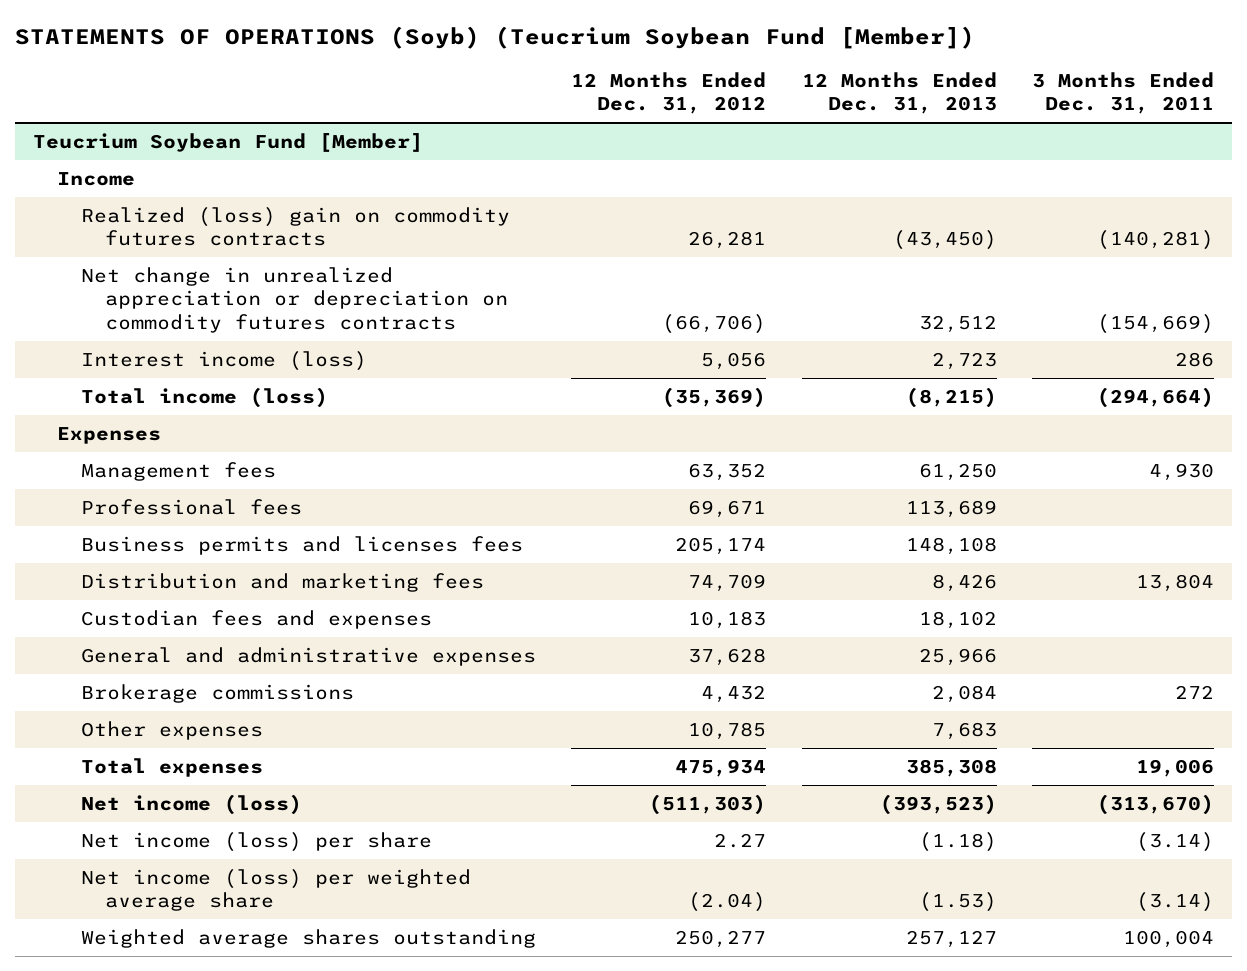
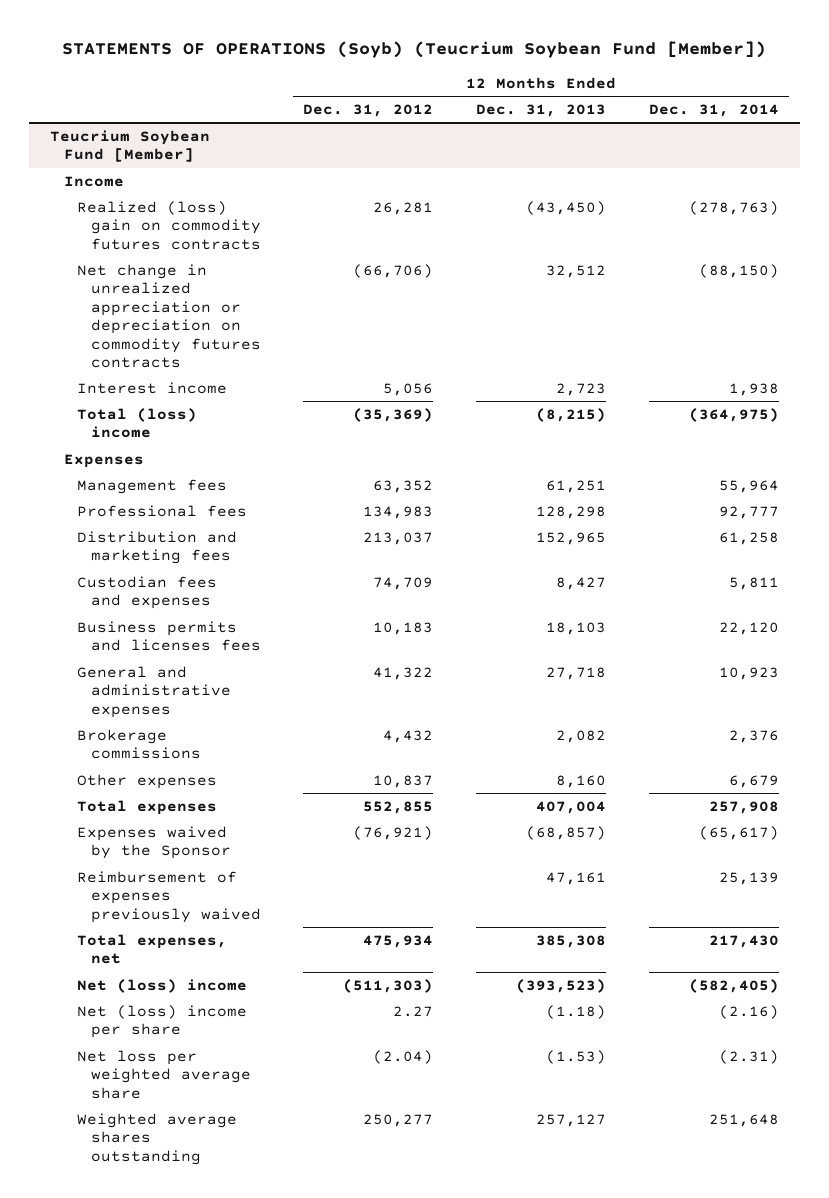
- | 12 Months Ended Dec. 31, 2012 | 12 Months Ended Dec. 31, 2013 | 3 Months Ended Dec. 31, 2011
+ | 12 Months Ended Dec. 31, 2012 | 12 Months Ended Dec. 31, 2013 | 12 Months Ended Dec. 31, 2014
@ Teucrium Soybean Fund [Member]
- Interest income (loss) | 5,056 | 2,723 | 286
- Total income (loss) | (35,369) | (8,215) | (294,664)
+ Interest income | 5,056 | 2,723 | 1,938
+ Total (loss) income | (35,369) | (8,215) | (364,975)
- Management fees | 63,352 | 61,250 | 4,930
- Professional fees | 69,671 | 113,689 |
- Business permits and licenses fees | 205,174 | 148,108 |
- Distribution and marketing fees | 74,709 | 8,426 | 13,804
- Custodian fees and expenses | 10,183 | 18,102 |
- General and administrative expenses | 37,628 | 25,966 |
- Brokerage commissions | 4,432 | 2,084 | 272
- Other expenses | 10,785 | 7,683 |
- Total expenses | 475,934 | 385,308 | 19,006
- Net income (loss) | (511,303) | (393,523) | (313,670)
- Net income (loss) per share | 2.27 | (1.18) | (3.14)
- Net income (loss) per weighted average share | (2.04) | (1.53) | (3.14)
+ Management fees | 63,352 | 61,251 | 55,964
+ Professional fees | 134,983 | 128,298 | 92,777
+ Distribution and marketing fees | 213,037 | 152,965 | 61,258
+ Custodian fees and expenses | 74,709 | 8,427 | 5,811
+ Business permits and licenses fees | 10,183 | 18,103 | 22,120
+ General and administrative expenses | 41,322 | 27,718 | 10,923
+ Brokerage commissions | 4,432 | 2,082 | 2,376
+ Other expenses | 10,837 | 8,160 | 6,679
+ Total expenses | 552,855 | 407,004 | 257,908
+ Expenses waived by the Sponsor | (76,921) | (68,857) | (65,617)
+ Reimbursement of expenses previously waived | | 47,161 | 25,139
+ Total expenses, net | 475,934 | 385,308 | 217,430
+ Net (loss) income | (511,303) | (393,523) | (582,405)
+ Net (loss) income per share | 2.27 | (1.18) | (2.16)
+ Net loss per weighted average share | (2.04) | (1.53) | (2.31)

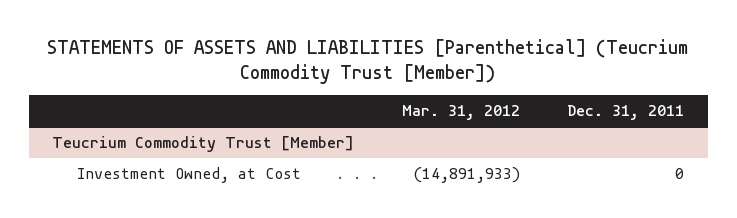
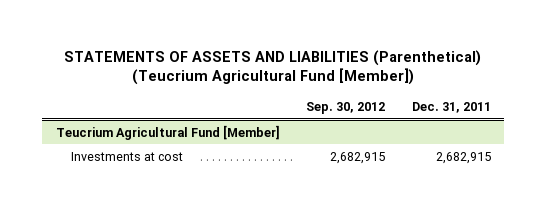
- STATEMENTS OF ASSETS AND LIABILITIES [Parenthetical] (Teucrium Commodity Trust [Member])
+ STATEMENTS OF ASSETS AND LIABILITIES (Parenthetical) (Teucrium Agricultural Fund [Member])
- | Mar. 31, 2012 | Dec. 31, 2011
+ | Sep. 30, 2012 | Dec. 31, 2011
- Teucrium Commodity Trust [Member]
- Investment Owned, at Cost | (14,891,933) | 0
+ Teucrium Agricultural Fund [Member]
+ Investments at cost | 2,682,915 | 2,682,915

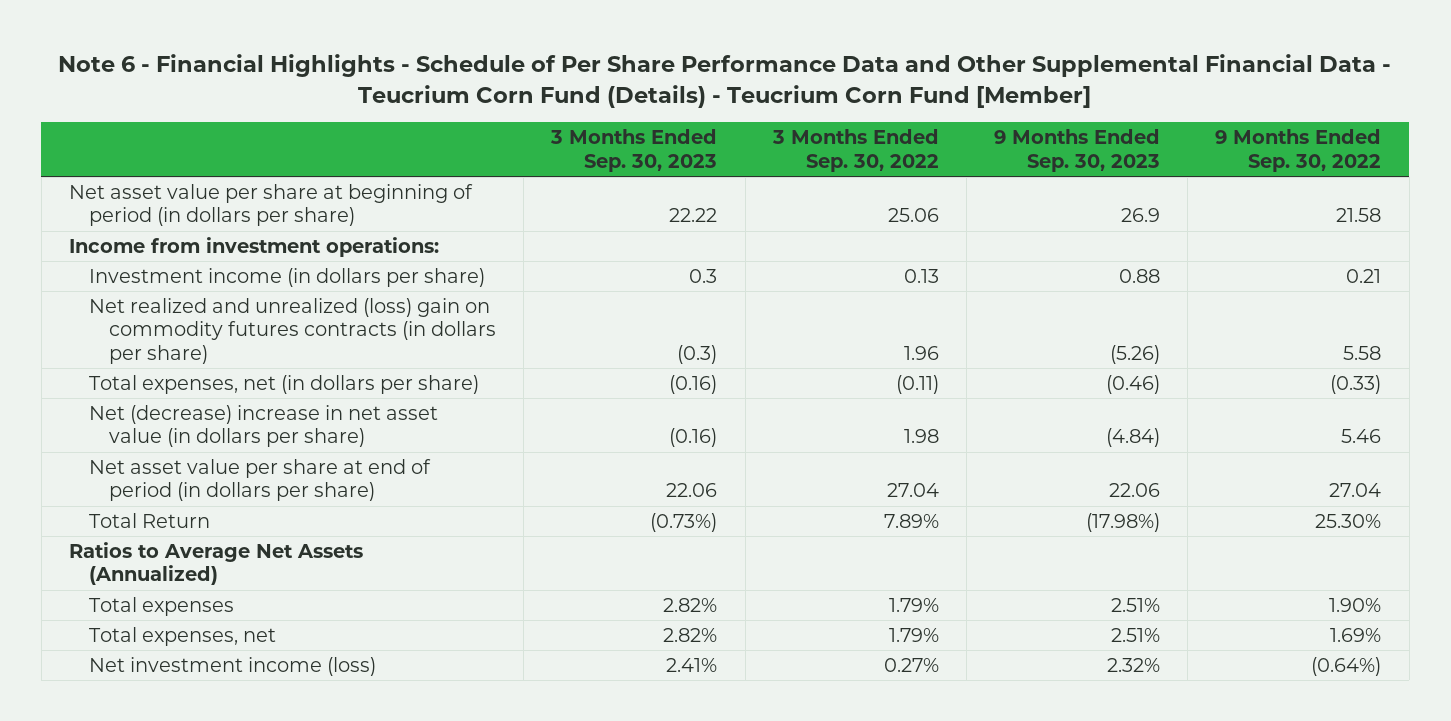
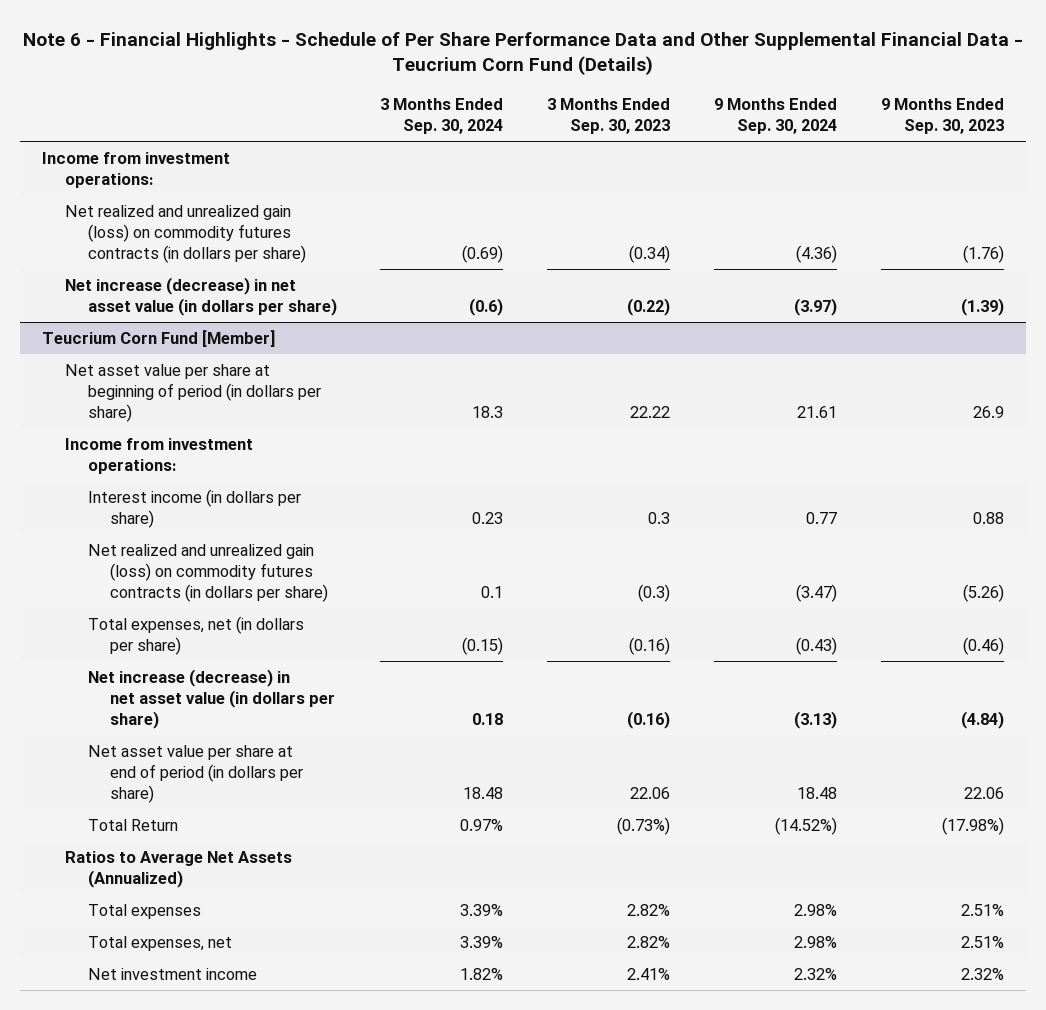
- Note 6 - Financial Highlights - Schedule of Per Share Performance Data and Other Supplemental Financial Data - Teucrium Corn Fund (Details) - Teucrium Corn Fund [Member]
+ Note 6 - Financial Highlights - Schedule of Per Share Performance Data and Other Supplemental Financial Data - Teucrium Corn Fund (Details)
- | 3 Months Ended Sep. 30, 2023 | 3 Months Ended Sep. 30, 2022 | 9 Months Ended Sep. 30, 2023 | 9 Months Ended Sep. 30, 2022
+ | 3 Months Ended Sep. 30, 2024 | 3 Months Ended Sep. 30, 2023 | 9 Months Ended Sep. 30, 2024 | 9 Months Ended Sep. 30, 2023
+ Income from investment operations:
+ Net realized and unrealized gain (loss) on commodity futures contracts (in dollars per share) | (0.69) | (0.34) | (4.36) | (1.76)
+ Net increase (decrease) in net asset value (in dollars per share) | (0.6) | (0.22) | (3.97) | (1.39)
+ Teucrium Corn Fund [Member]
- Investment income (in dollars per share) | 0.3 | 0.13 | 0.88 | 0.21
- Net realized and unrealized (loss) gain on commodity futures contracts (in dollars per share) | (0.3) | 1.96 | (5.26) | 5.58
+ Interest income (in dollars per share) | 0.23 | 0.3 | 0.77 | 0.88
+ Net realized and unrealized gain (loss) on commodity futures contracts (in dollars per share) | 0.1 | (0.3) | (3.47) | (5.26)
- Net (decrease) increase in net asset value (in dollars per share) | (0.16) | 1.98 | (4.84) | 5.46
+ Net increase (decrease) in net asset value (in dollars per share) | 0.18 | (0.16) | (3.13) | (4.84)
- Net investment income (loss) | 2.41% | 0.27% | 2.32% | (0.64%)
+ Net investment income | 1.82% | 2.41% | 2.32% | 2.32%

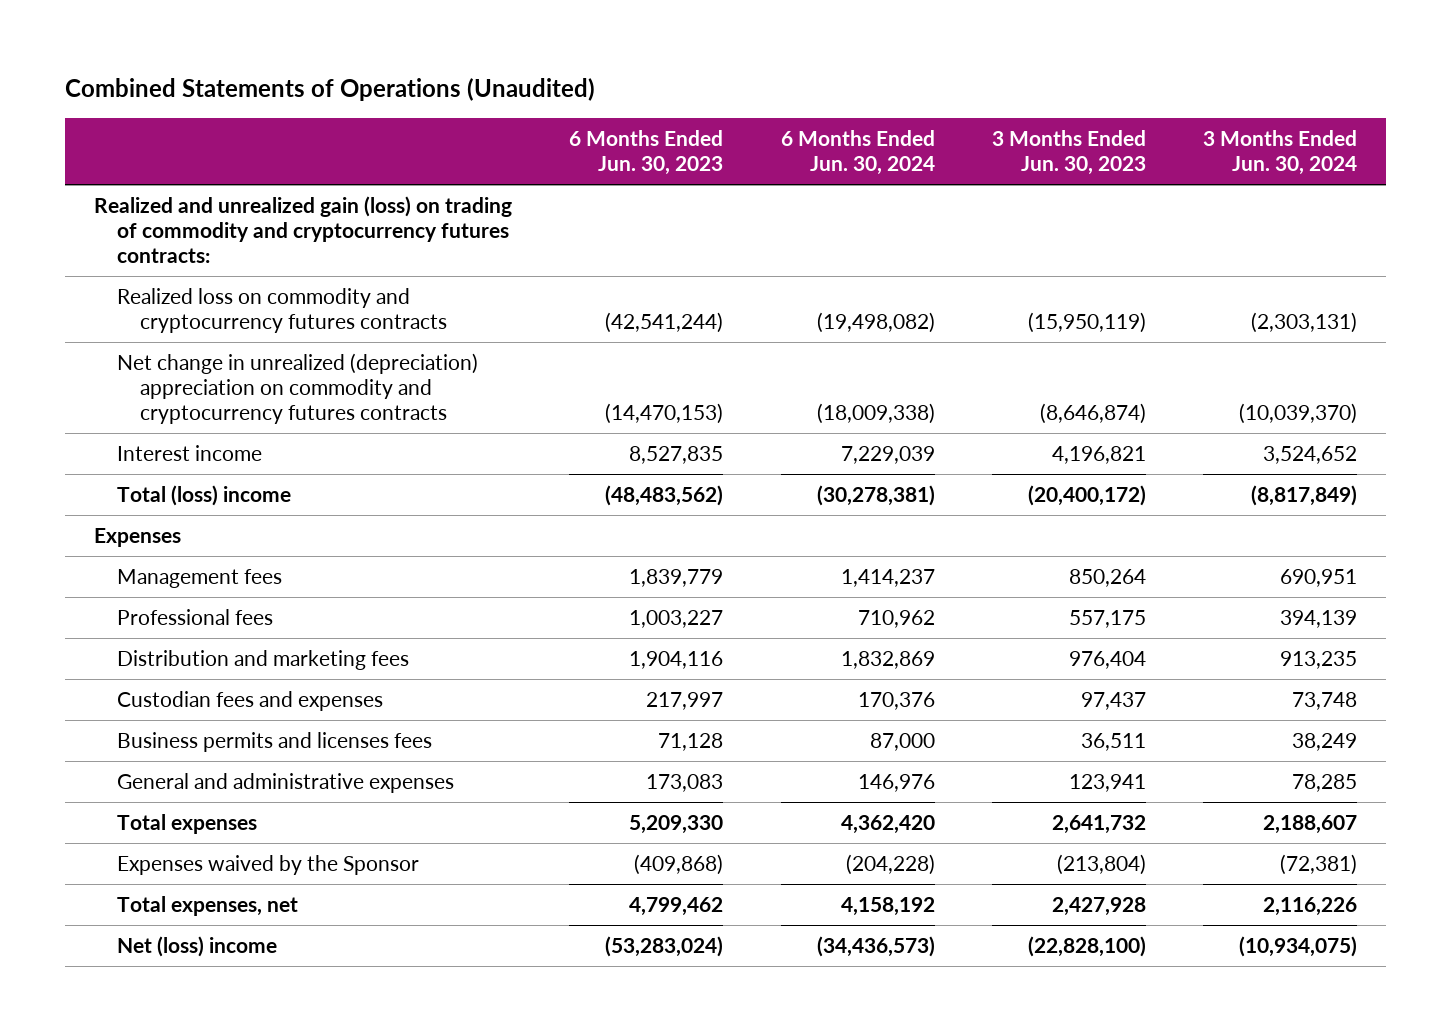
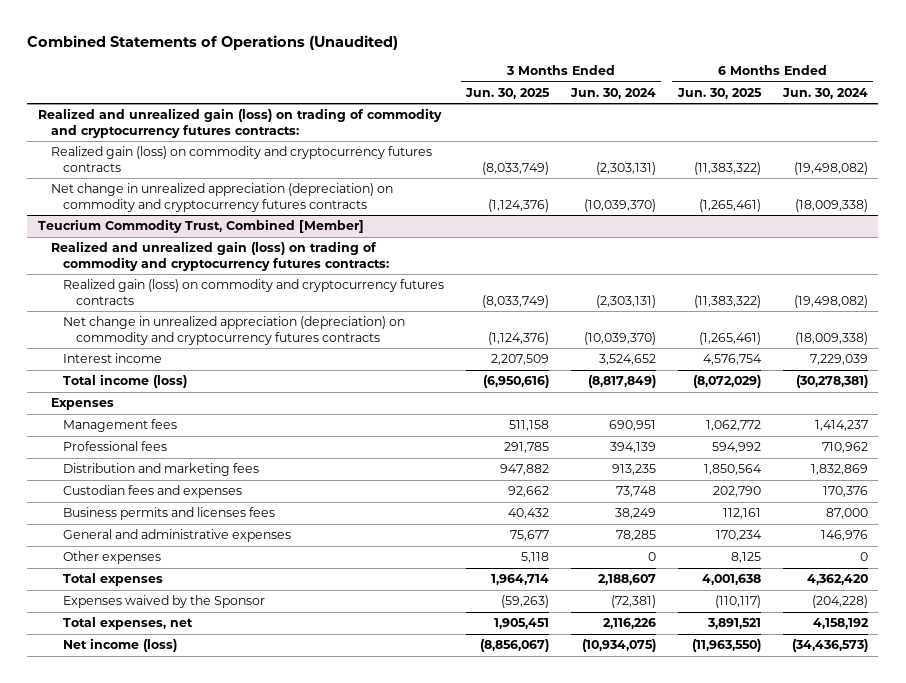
- | 6 Months Ended Jun. 30, 2023 | 6 Months Ended Jun. 30, 2024 | 3 Months Ended Jun. 30, 2023 | 3 Months Ended Jun. 30, 2024
+ | 3 Months Ended Jun. 30, 2025 | 3 Months Ended Jun. 30, 2024 | 6 Months Ended Jun. 30, 2025 | 6 Months Ended Jun. 30, 2024
- Realized loss on commodity and cryptocurrency futures contracts | (42,541,244) | (19,498,082) | (15,950,119) | (2,303,131)
- Net change in unrealized (depreciation) appreciation on commodity and cryptocurrency futures contracts | (14,470,153) | (18,009,338) | (8,646,874) | (10,039,370)
+ Realized gain (loss) on commodity and cryptocurrency futures contracts | (8,033,749) | (2,303,131) | (11,383,322) | (19,498,082)
+ Net change in unrealized appreciation (depreciation) on commodity and cryptocurrency futures contracts | (1,124,376) | (10,039,370) | (1,265,461) | (18,009,338)
+ Teucrium Commodity Trust, Combined [Member]
+ Realized and unrealized gain (loss) on trading of commodity and cryptocurrency futures contracts:
+ Realized gain (loss) on commodity and cryptocurrency futures contracts | (8,033,749) | (2,303,131) | (11,383,322) | (19,498,082)
+ Net change in unrealized appreciation (depreciation) on commodity and cryptocurrency futures contracts | (1,124,376) | (10,039,370) | (1,265,461) | (18,009,338)
- Total (loss) income | (48,483,562) | (30,278,381) | (20,400,172) | (8,817,849)
+ Total income (loss) | (6,950,616) | (8,817,849) | (8,072,029) | (30,278,381)
+ Other expenses | 5,118 | 0 | 8,125 | 0
- Net (loss) income | (53,283,024) | (34,436,573) | (22,828,100) | (10,934,075)
+ Net income (loss) | (8,856,067) | (10,934,075) | (11,963,550) | (34,436,573)

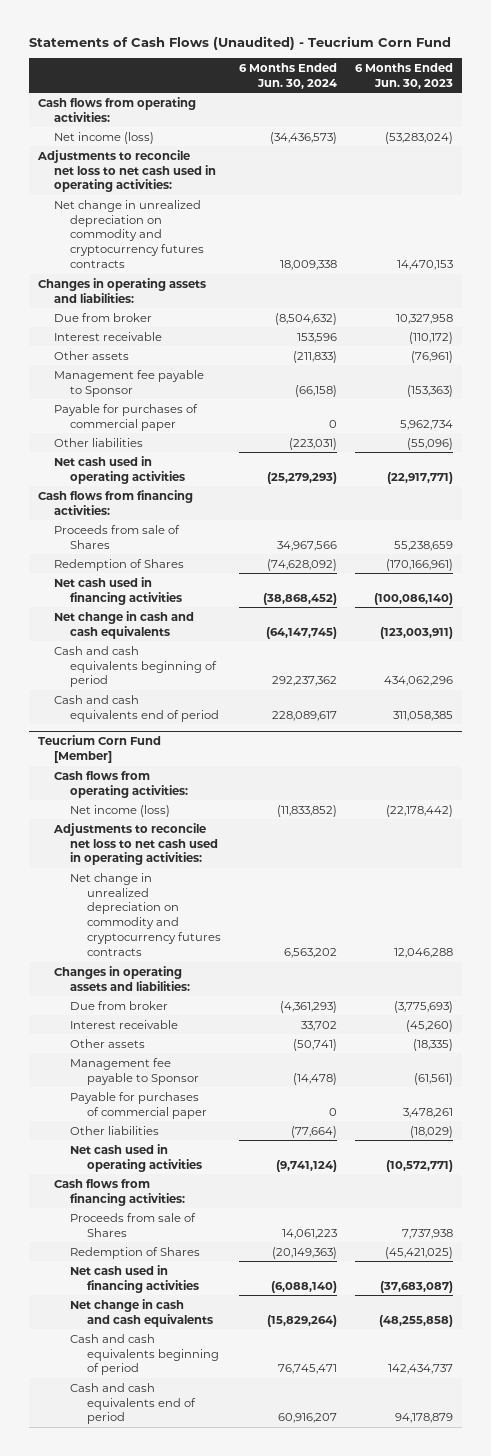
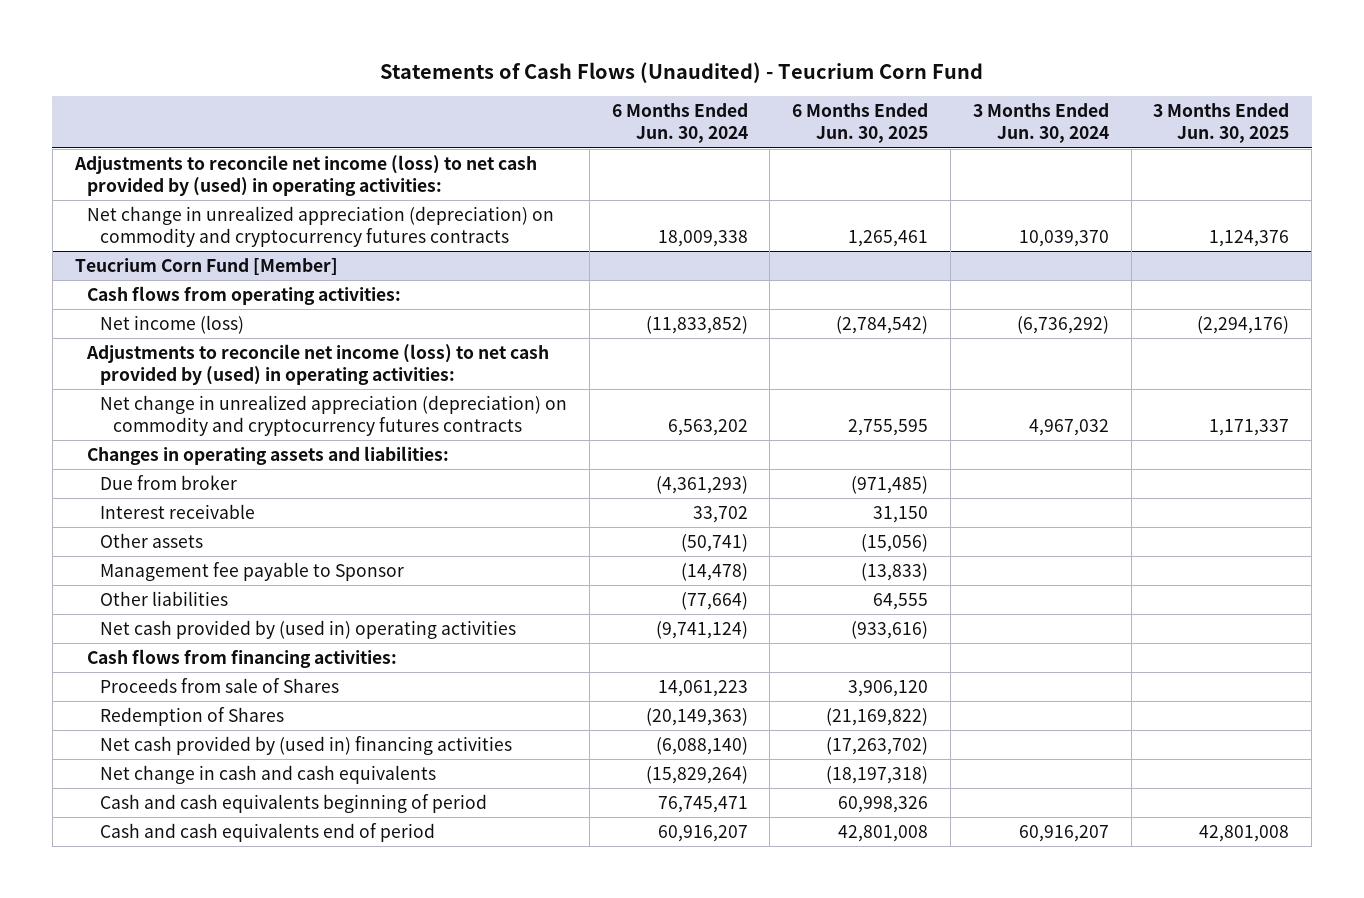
- | 6 Months Ended Jun. 30, 2024 | 6 Months Ended Jun. 30, 2023
+ | 6 Months Ended Jun. 30, 2024 | 6 Months Ended Jun. 30, 2025 | 3 Months Ended Jun. 30, 2024 | 3 Months Ended Jun. 30, 2025
- Cash flows from operating activities:
- Net income (loss) | (34,436,573) | (53,283,024)
- Adjustments to reconcile net loss to net cash used in operating activities:
- Net change in unrealized depreciation on commodity and cryptocurrency futures contracts | 18,009,338 | 14,470,153
- Changes in operating assets and liabilities:
- Due from broker | (8,504,632) | 10,327,958
- Interest receivable | 153,596 | (110,172)
- Other assets | (211,833) | (76,961)
- Management fee payable to Sponsor | (66,158) | (153,363)
- Payable for purchases of commercial paper | 0 | 5,962,734
- Other liabilities | (223,031) | (55,096)
- Net cash used in operating activities | (25,279,293) | (22,917,771)
- Cash flows from financing activities:
- Proceeds from sale of Shares | 34,967,566 | 55,238,659
- Redemption of Shares | (74,628,092) | (170,166,961)
- Net cash used in financing activities | (38,868,452) | (100,086,140)
- Net change in cash and cash equivalents | (64,147,745) | (123,003,911)
- Cash and cash equivalents beginning of period | 292,237,362 | 434,062,296
- Cash and cash equivalents end of period | 228,089,617 | 311,058,385
+ Adjustments to reconcile net income (loss) to net cash provided by (used) in operating activities:
+ Net change in unrealized appreciation (depreciation) on commodity and cryptocurrency futures contracts | 18,009,338 | 1,265,461 | 10,039,370 | 1,124,376
@ Teucrium Corn Fund [Member]
- Adjustments to reconcile net loss to net cash used in operating activities:
- Net change in unrealized depreciation on commodity and cryptocurrency futures contracts | 6,563,202 | 12,046,288
+ Adjustments to reconcile net income (loss) to net cash provided by (used) in operating activities:
+ Net change in unrealized appreciation (depreciation) on commodity and cryptocurrency futures contracts | 6,563,202 | 2,755,595 | 4,967,032 | 1,171,337
- Payable for purchases of commercial paper | 0 | 3,478,261
- Net cash used in operating activities | (9,741,124) | (10,572,771)
+ Net cash provided by (used in) operating activities | (9,741,124) | (933,616) | |
- Net cash used in financing activities | (6,088,140) | (37,683,087)
+ Net cash provided by (used in) financing activities | (6,088,140) | (17,263,702) | |

